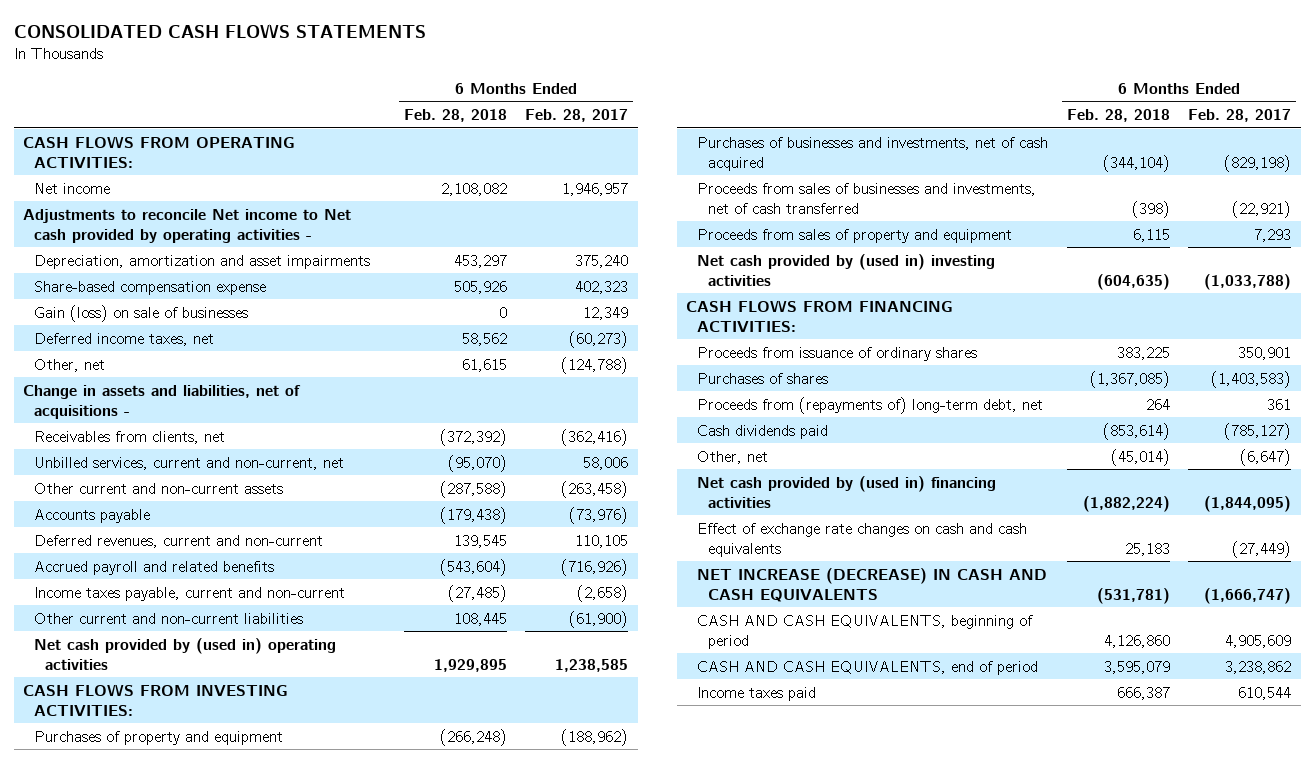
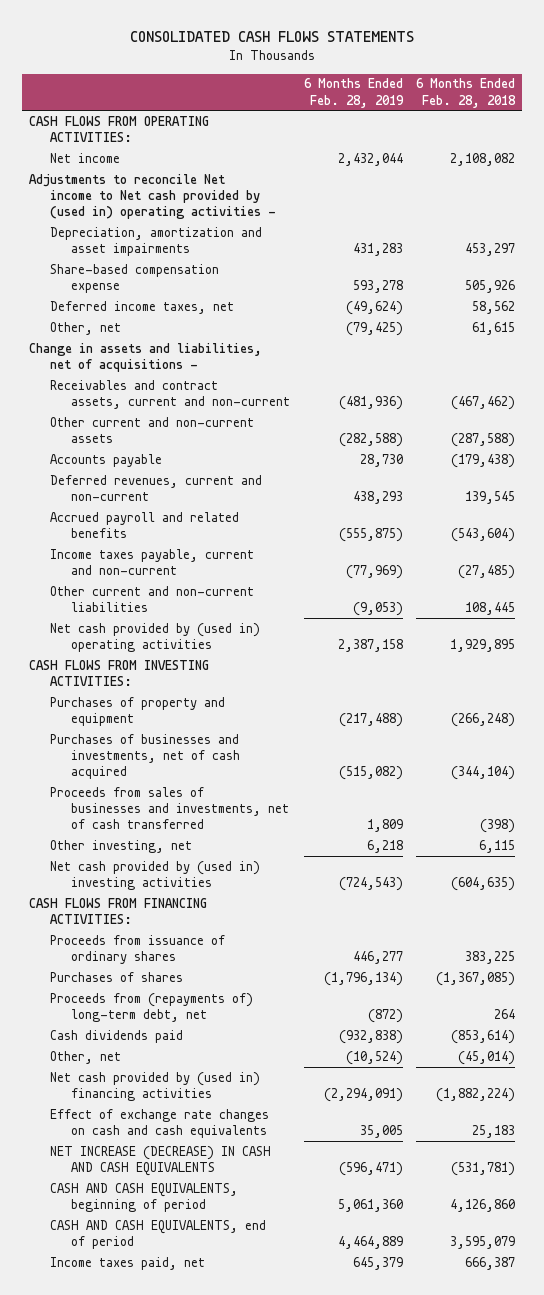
- | 6 Months Ended Feb. 28, 2018 | 6 Months Ended Feb. 28, 2017
+ | 6 Months Ended Feb. 28, 2019 | 6 Months Ended Feb. 28, 2018
- Adjustments to reconcile Net income to Net cash provided by operating activities -
+ Adjustments to reconcile Net income to Net cash provided by (used in) operating activities -
- Gain (loss) on sale of businesses | 0 | 12,349
- Receivables from clients, net | (372,392) | (362,416)
- Unbilled services, current and non-current, net | (95,070) | 58,006
+ Receivables and contract assets, current and non-current | (481,936) | (467,462)
- Proceeds from sales of property and equipment | 6,115 | 7,293
+ Other investing, net | 6,218 | 6,115
- Income taxes paid | 666,387 | 610,544
+ Income taxes paid, net | 645,379 | 666,387

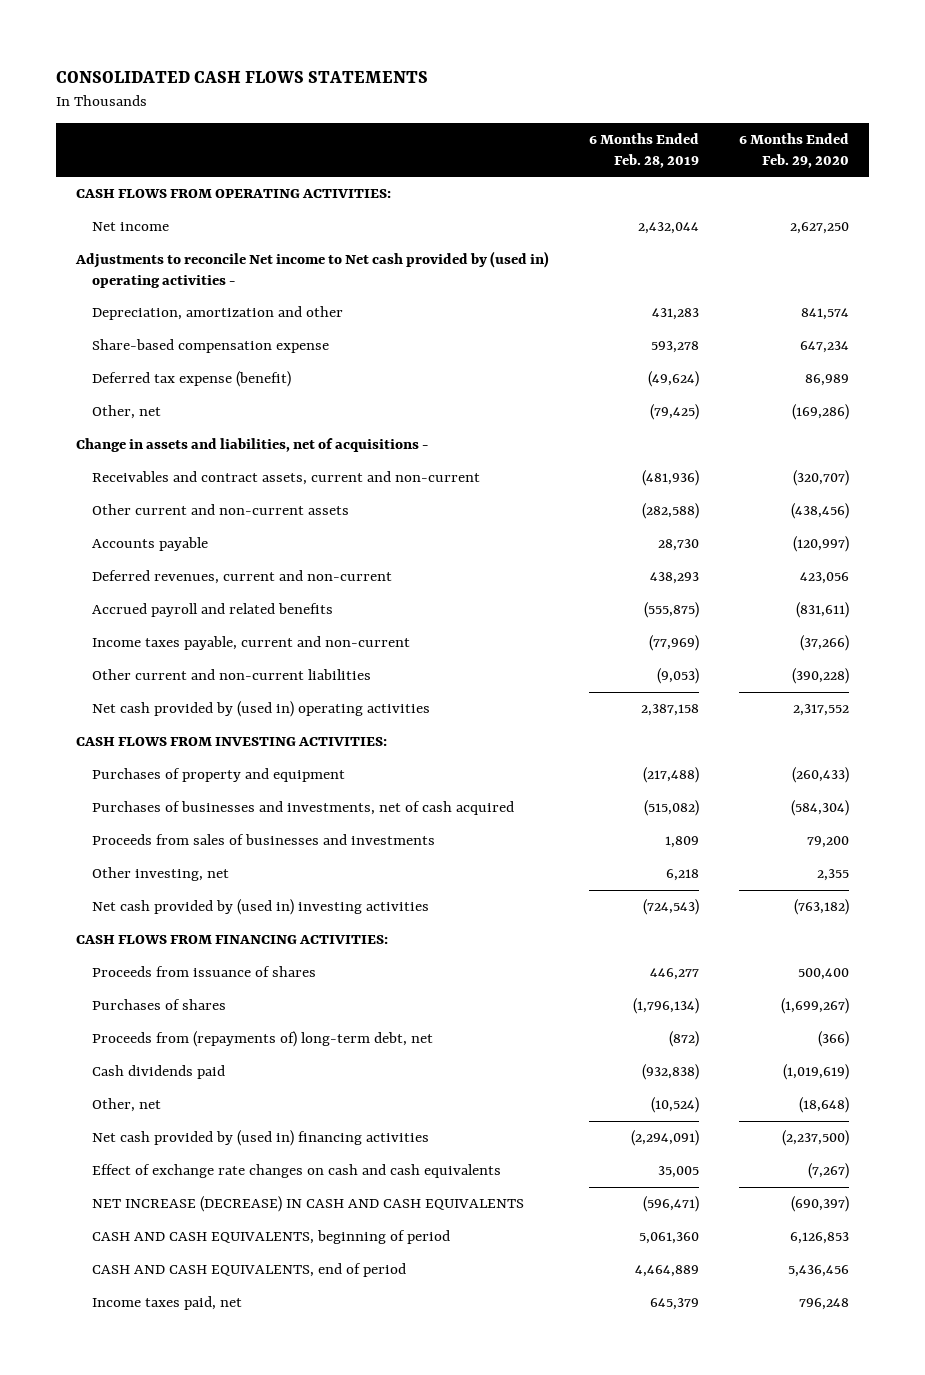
- | 6 Months Ended Feb. 28, 2019 | 6 Months Ended Feb. 28, 2018
+ | 6 Months Ended Feb. 28, 2019 | 6 Months Ended Feb. 29, 2020
- Depreciation, amortization and asset impairments | 431,283 | 453,297
+ Depreciation, amortization and other | 431,283 | 841,574
- Deferred income taxes, net | (49,624) | 58,562
+ Deferred tax expense (benefit) | (49,624) | 86,989
- Proceeds from sales of businesses and investments, net of cash transferred | 1,809 | (398)
+ Proceeds from sales of businesses and investments | 1,809 | 79,200
- Proceeds from issuance of ordinary shares | 446,277 | 383,225
+ Proceeds from issuance of shares | 446,277 | 500,400

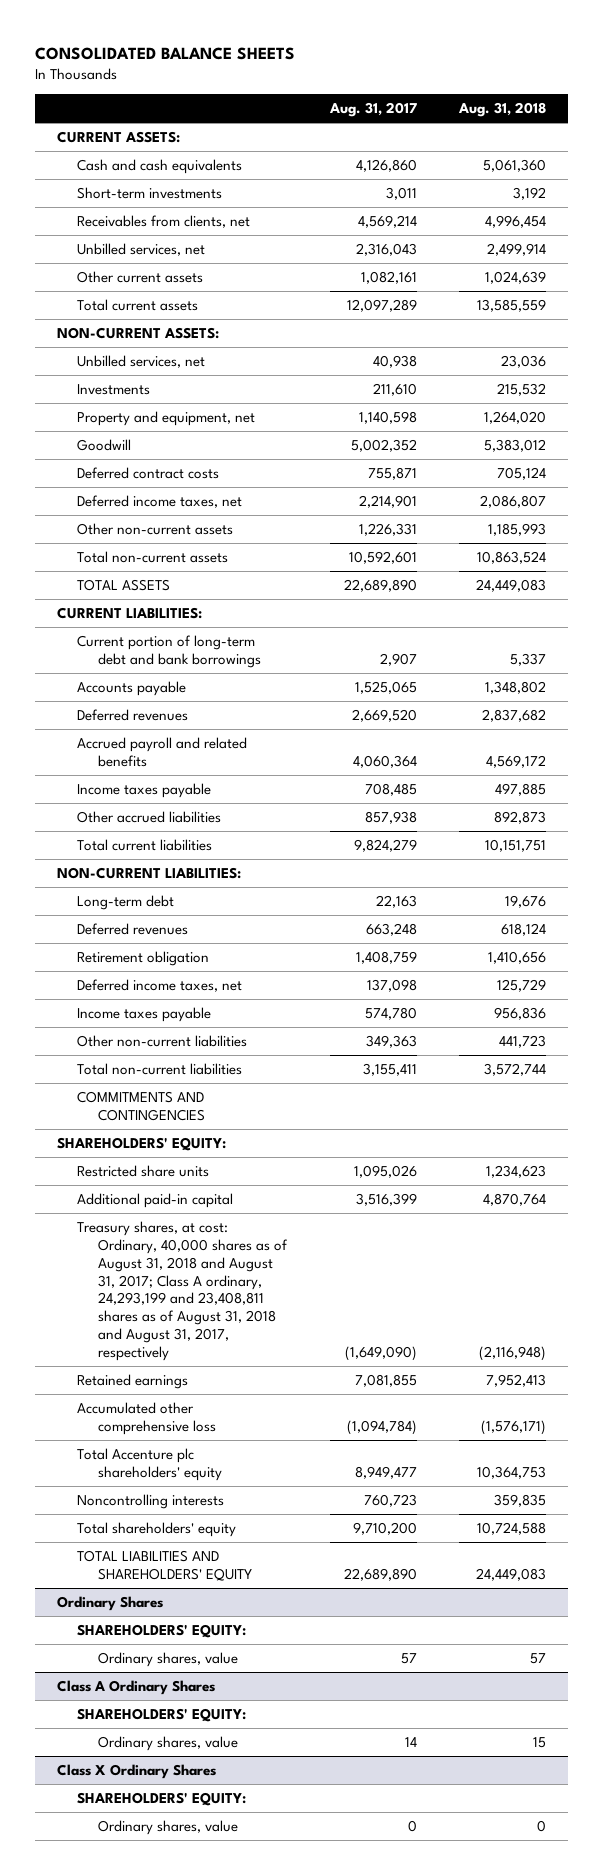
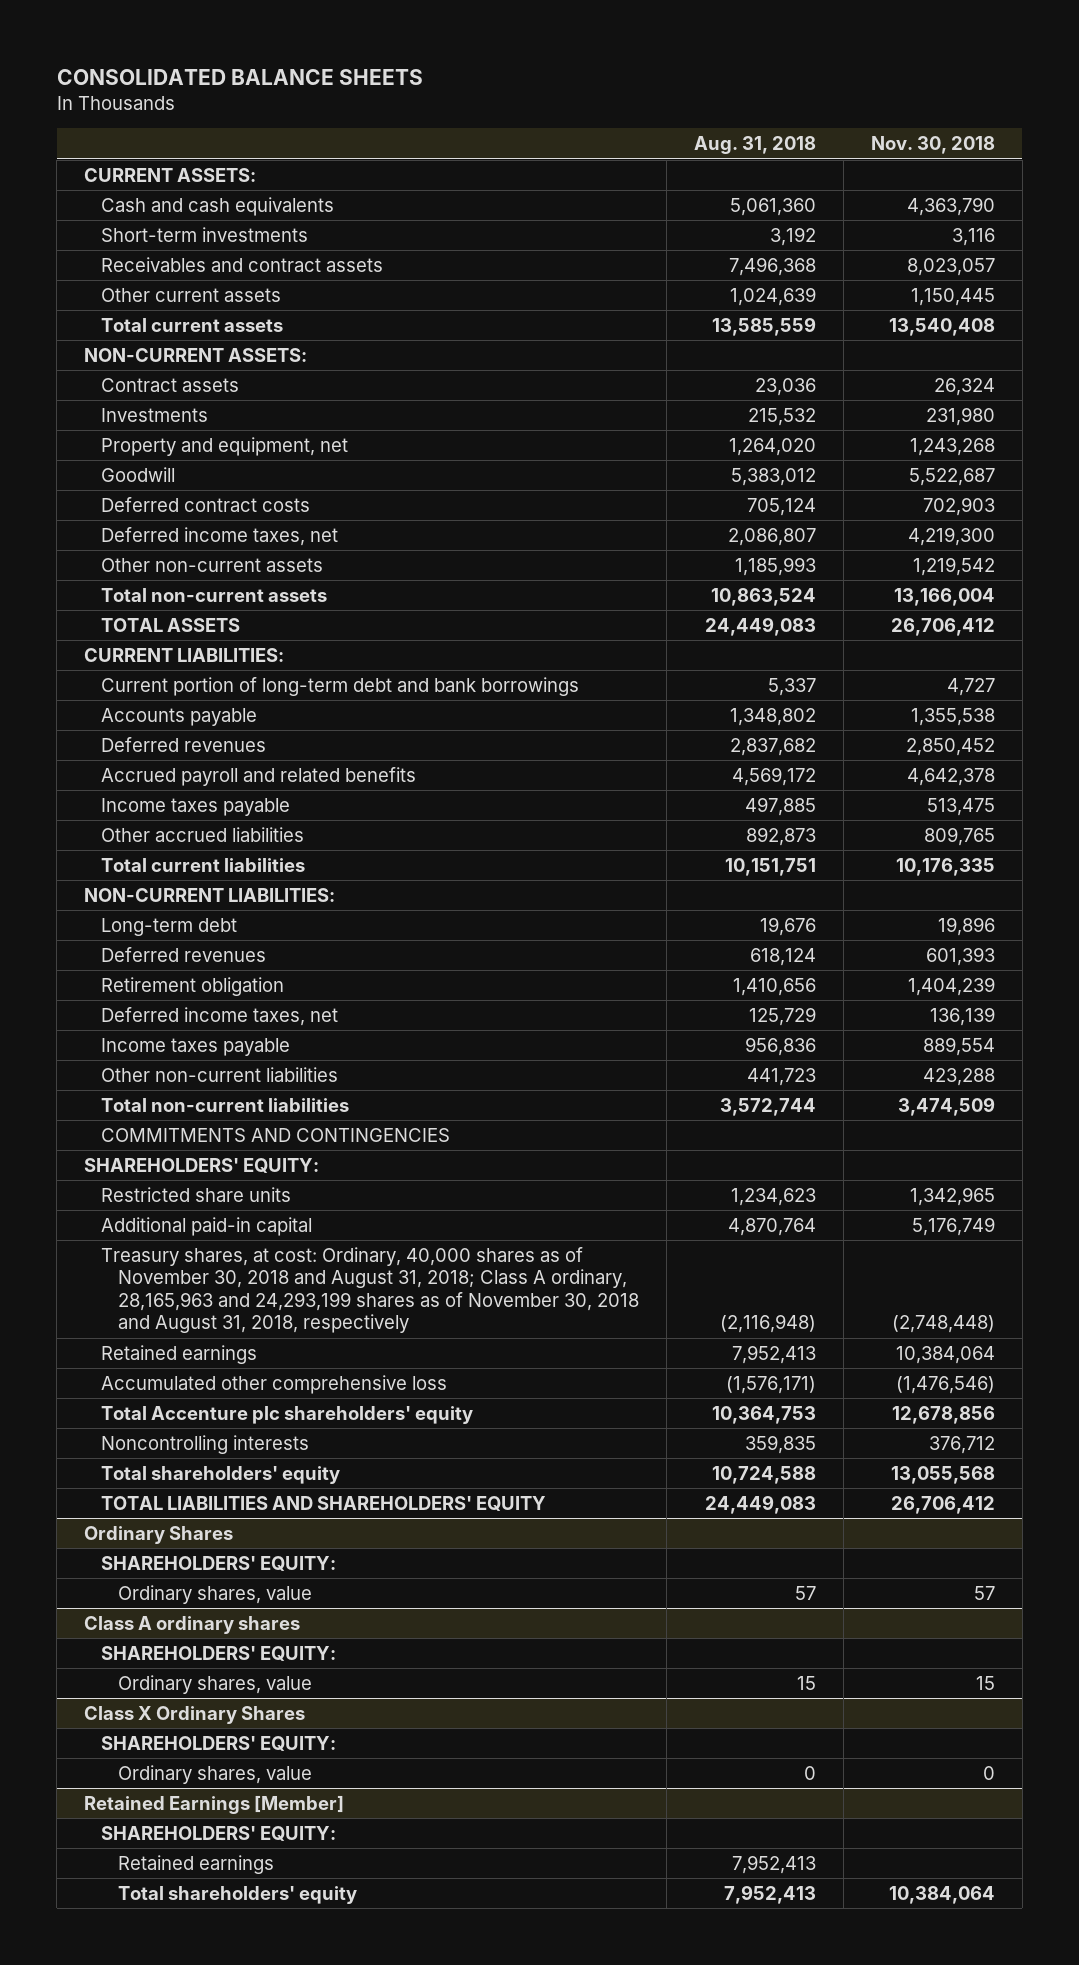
- | Aug. 31, 2017 | Aug. 31, 2018
+ | Aug. 31, 2018 | Nov. 30, 2018
- Receivables from clients, net | 4,569,214 | 4,996,454
- Unbilled services, net | 2,316,043 | 2,499,914
+ Receivables and contract assets | 7,496,368 | 8,023,057
- Unbilled services, net | 40,938 | 23,036
+ Contract assets | 23,036 | 26,324
- Treasury shares, at cost: Ordinary, 40,000 shares as of August 31, 2018 and August 31, 2017; Class A ordinary, 24,293,199 and 23,408,811 shares as of August 31, 2018 and August 31, 2017, respectively | (1,649,090) | (2,116,948)
+ Treasury shares, at cost: Ordinary, 40,000 shares as of November 30, 2018 and August 31, 2018; Class A ordinary, 28,165,963 and 24,293,199 shares as of November 30, 2018 and August 31, 2018, respectively | (2,116,948) | (2,748,448)
- Class A Ordinary Shares
+ Class A ordinary shares
+ Retained Earnings [Member]
+ SHAREHOLDERS' EQUITY:
+ Retained earnings | 7,952,413 |
+ Total shareholders' equity | 7,952,413 | 10,384,064

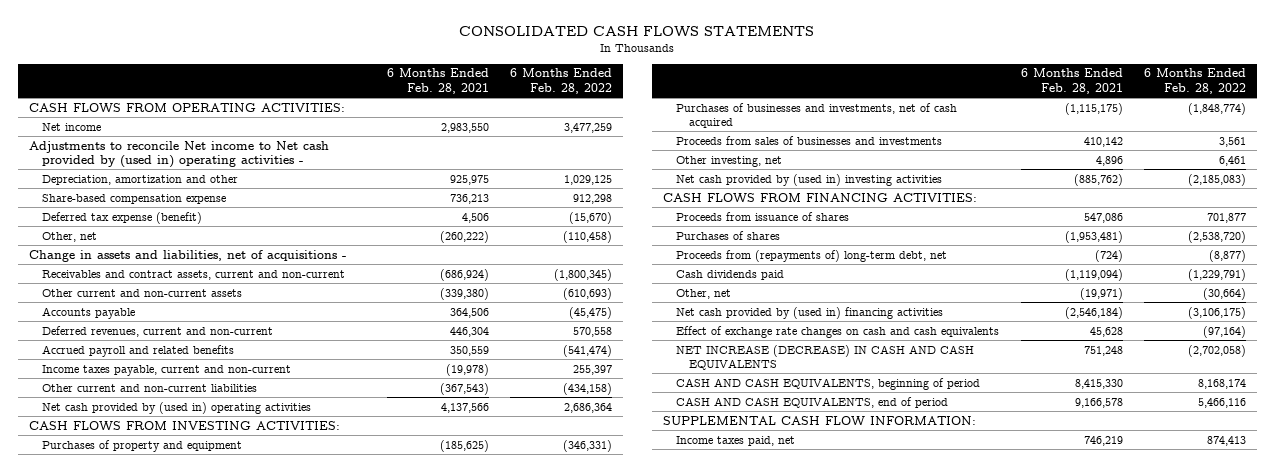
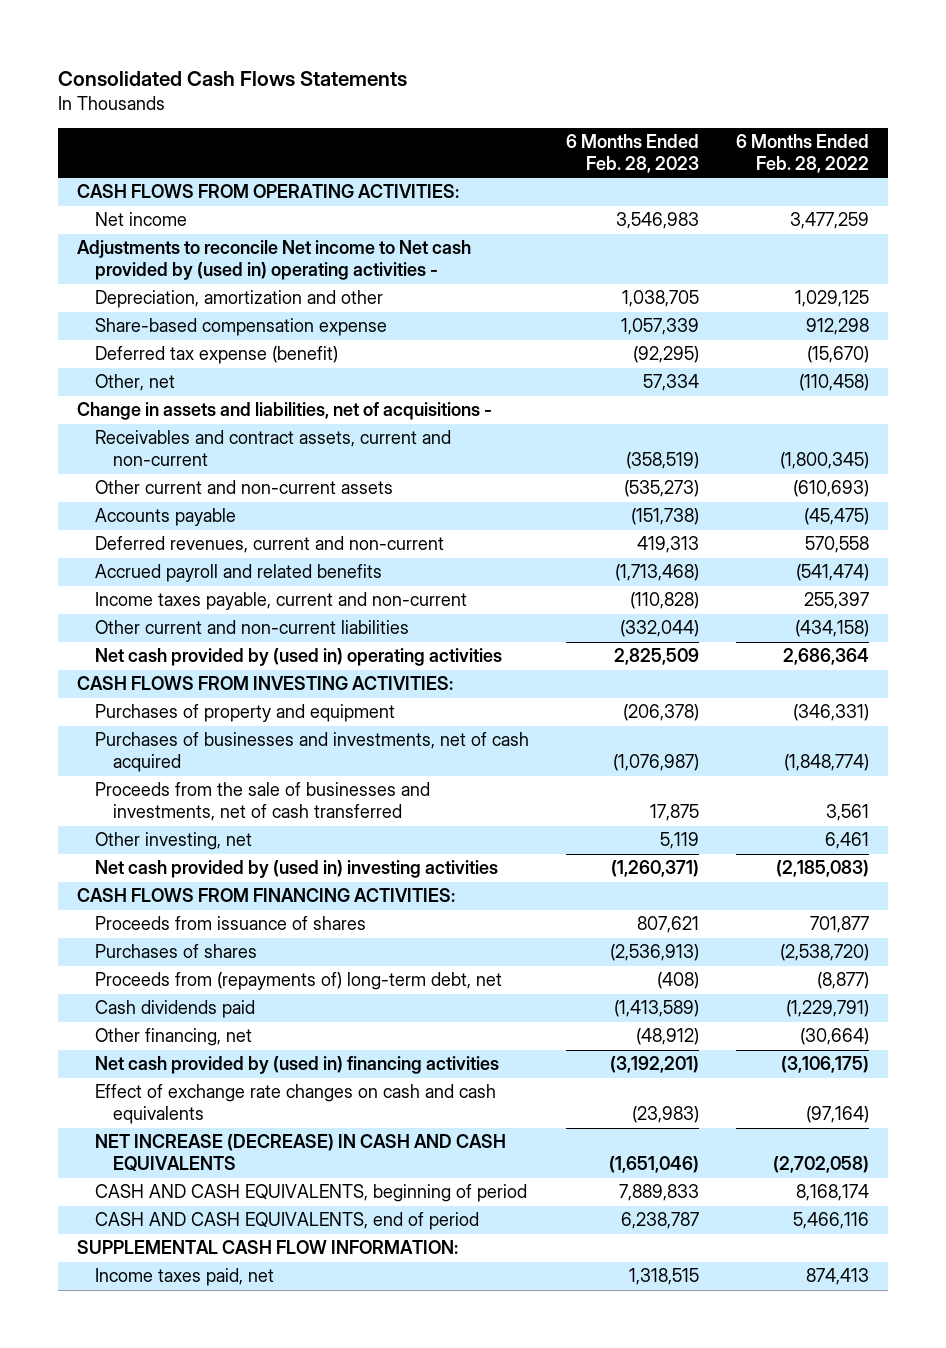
- CONSOLIDATED CASH FLOWS STATEMENTS
+ Consolidated Cash Flows Statements
- | 6 Months Ended Feb. 28, 2021 | 6 Months Ended Feb. 28, 2022
+ | 6 Months Ended Feb. 28, 2023 | 6 Months Ended Feb. 28, 2022
- Proceeds from sales of businesses and investments | 410,142 | 3,561
+ Proceeds from the sale of businesses and investments, net of cash transferred | 17,875 | 3,561
- Other, net | (19,971) | (30,664)
+ Other financing, net | (48,912) | (30,664)

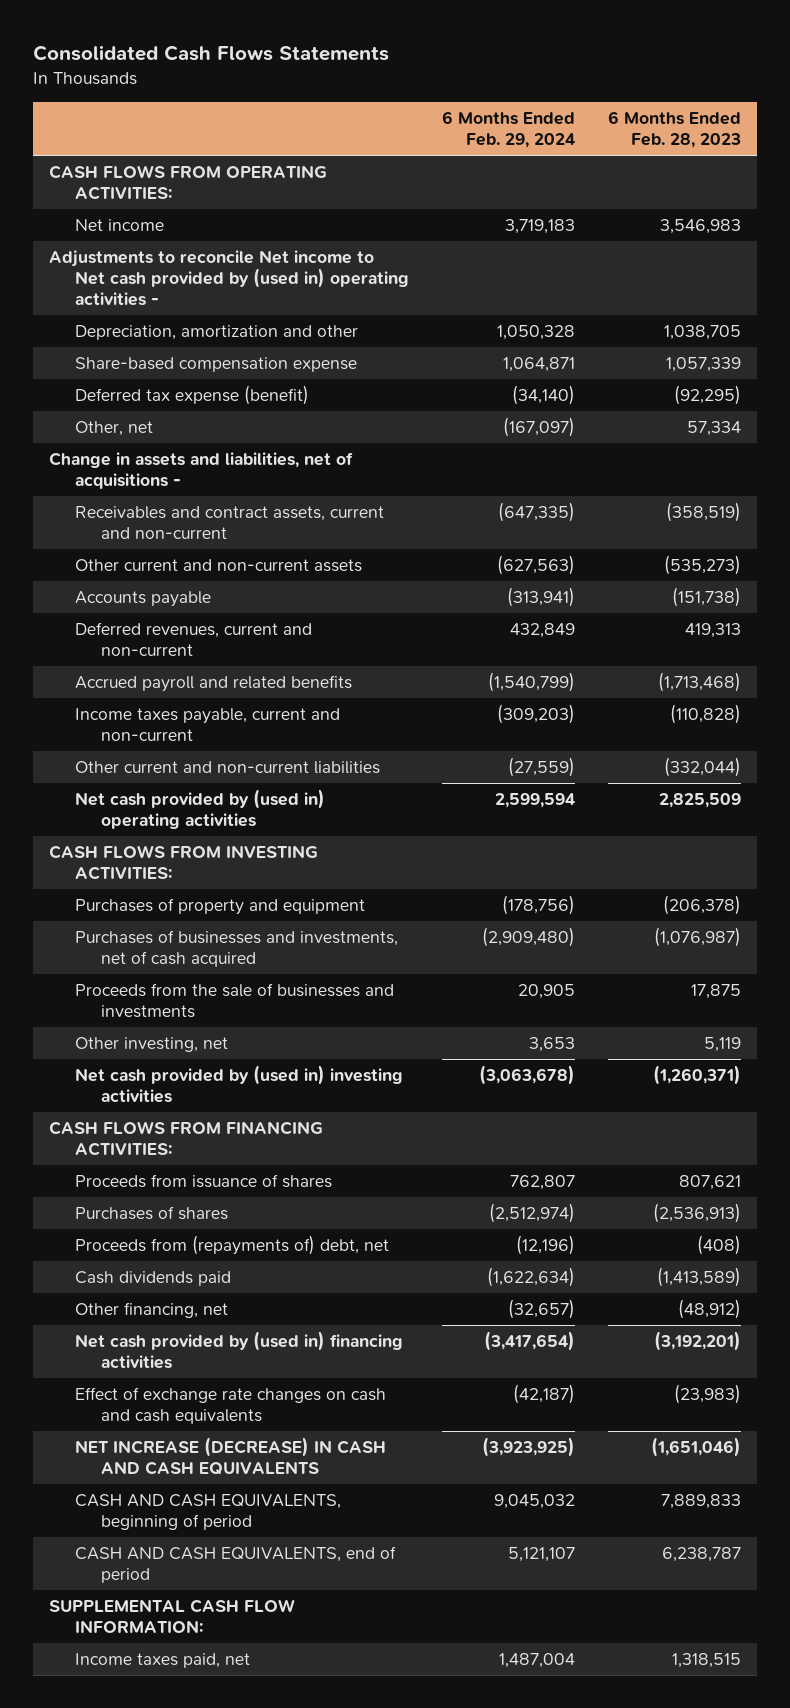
- | 6 Months Ended Feb. 28, 2023 | 6 Months Ended Feb. 28, 2022
+ | 6 Months Ended Feb. 29, 2024 | 6 Months Ended Feb. 28, 2023
- Proceeds from the sale of businesses and investments, net of cash transferred | 17,875 | 3,561
+ Proceeds from the sale of businesses and investments | 20,905 | 17,875
- Proceeds from (repayments of) long-term debt, net | (408) | (8,877)
+ Proceeds from (repayments of) debt, net | (12,196) | (408)

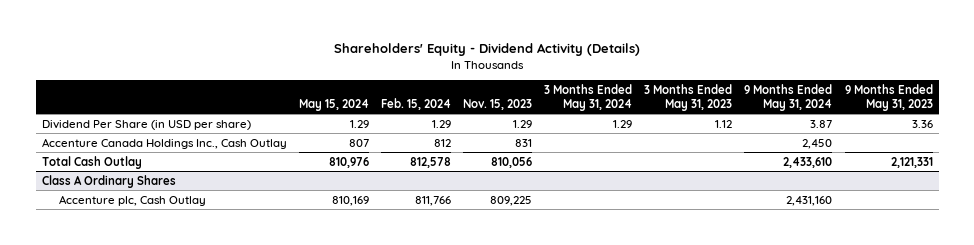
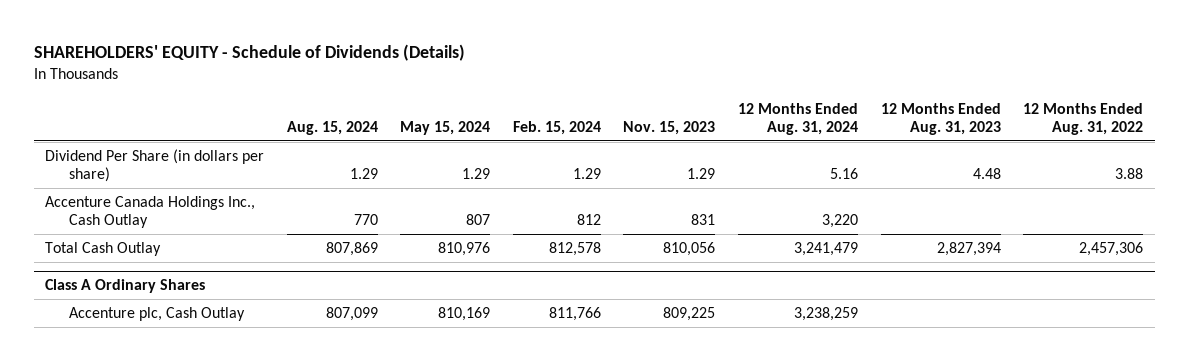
- Shareholders' Equity - Dividend Activity (Details)
+ SHAREHOLDERS' EQUITY - Schedule of Dividends (Details)
- | May 15, 2024 | Feb. 15, 2024 | Nov. 15, 2023 | 3 Months Ended May 31, 2024 | 3 Months Ended May 31, 2023 | 9 Months Ended May 31, 2024 | 9 Months Ended May 31, 2023
+ | Aug. 15, 2024 | May 15, 2024 | Feb. 15, 2024 | Nov. 15, 2023 | 12 Months Ended Aug. 31, 2024 | 12 Months Ended Aug. 31, 2023 | 12 Months Ended Aug. 31, 2022
- Dividend Per Share (in USD per share) | 1.29 | 1.29 | 1.29 | 1.29 | 1.12 | 3.87 | 3.36
+ Dividend Per Share (in dollars per share) | 1.29 | 1.29 | 1.29 | 1.29 | 5.16 | 4.48 | 3.88

